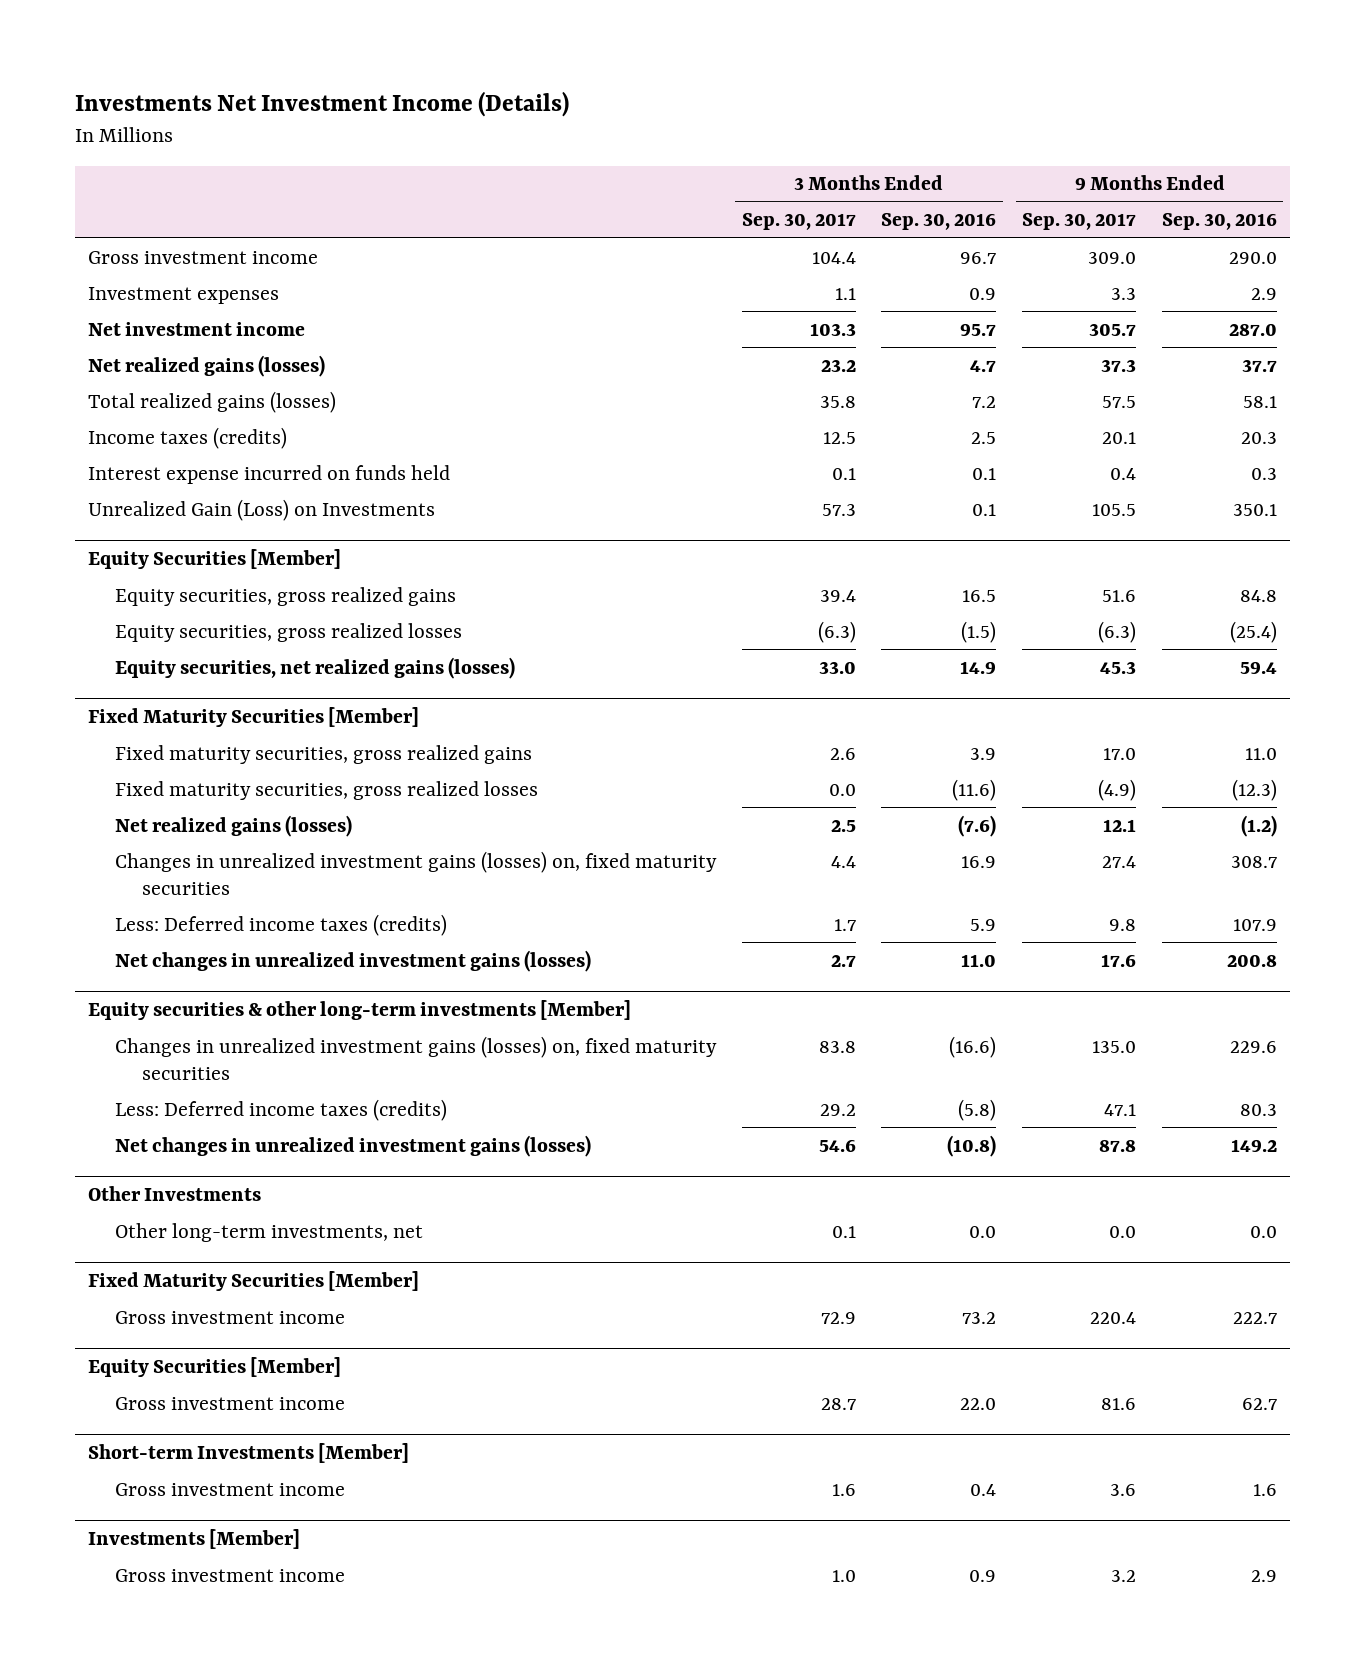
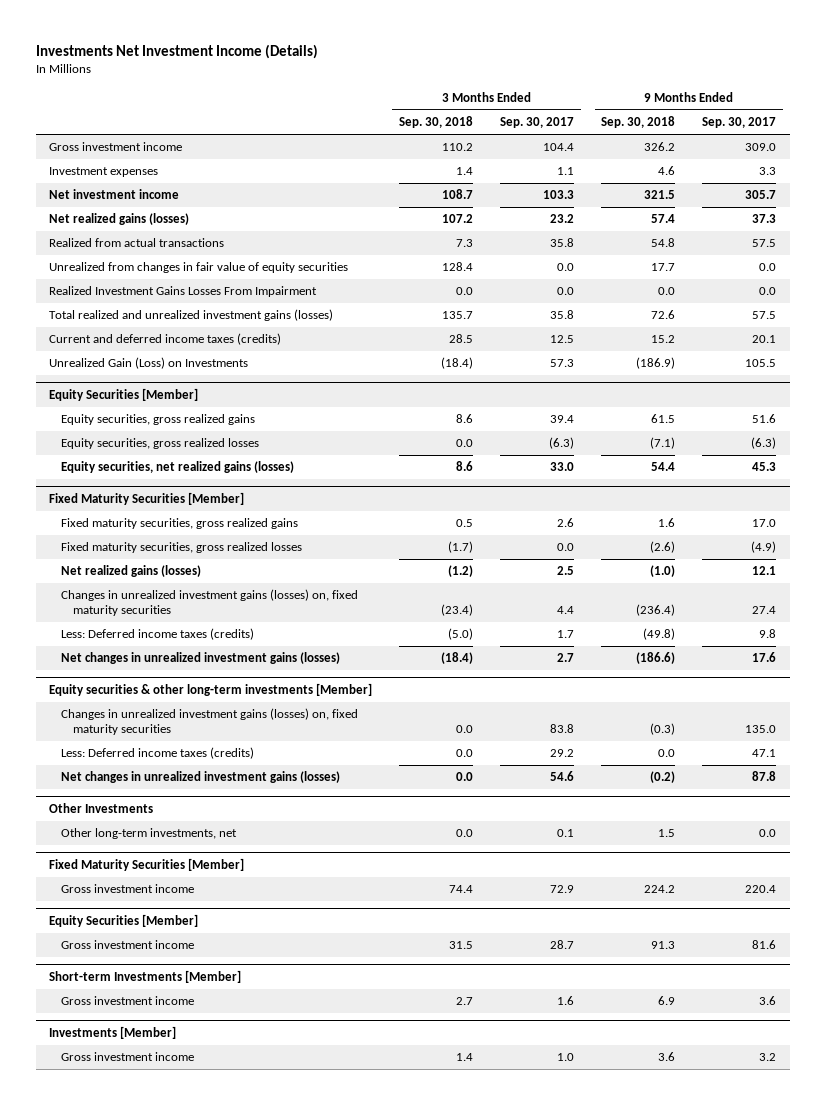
- | 3 Months Ended Sep. 30, 2017 | 3 Months Ended Sep. 30, 2016 | 9 Months Ended Sep. 30, 2017 | 9 Months Ended Sep. 30, 2016
+ | 3 Months Ended Sep. 30, 2018 | 3 Months Ended Sep. 30, 2017 | 9 Months Ended Sep. 30, 2018 | 9 Months Ended Sep. 30, 2017
- Total realized gains (losses) | 35.8 | 7.2 | 57.5 | 58.1
- Income taxes (credits) | 12.5 | 2.5 | 20.1 | 20.3
- Interest expense incurred on funds held | 0.1 | 0.1 | 0.4 | 0.3
+ Realized from actual transactions | 7.3 | 35.8 | 54.8 | 57.5
+ Unrealized from changes in fair value of equity securities | 128.4 | 0.0 | 17.7 | 0.0
+ Realized Investment Gains Losses From Impairment | 0.0 | 0.0 | 0.0 | 0.0
+ Total realized and unrealized investment gains (losses) | 135.7 | 35.8 | 72.6 | 57.5
+ Current and deferred income taxes (credits) | 28.5 | 12.5 | 15.2 | 20.1

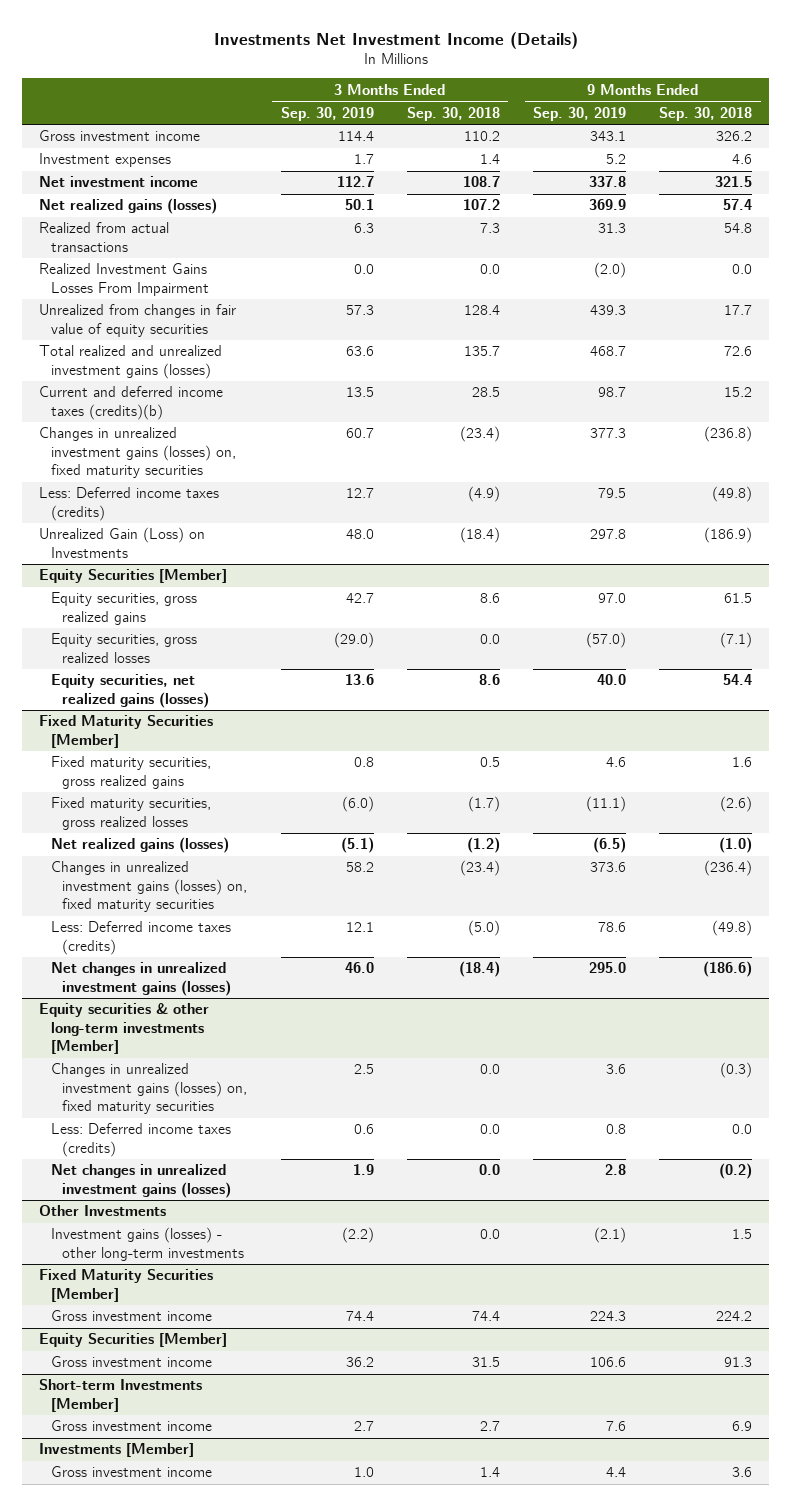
- | 3 Months Ended Sep. 30, 2018 | 3 Months Ended Sep. 30, 2017 | 9 Months Ended Sep. 30, 2018 | 9 Months Ended Sep. 30, 2017
+ | 3 Months Ended Sep. 30, 2019 | 3 Months Ended Sep. 30, 2018 | 9 Months Ended Sep. 30, 2019 | 9 Months Ended Sep. 30, 2018
moved down: Unrealized from changes in fair value of equity securities | 57.3 | 128.4 | 439.3 | 17.7
- Current and deferred income taxes (credits) | 28.5 | 12.5 | 15.2 | 20.1
+ Current and deferred income taxes (credits)(b) | 13.5 | 28.5 | 98.7 | 15.2
+ Changes in unrealized investment gains (losses) on, fixed maturity securities | 60.7 | (23.4) | 377.3 | (236.8)
+ Less: Deferred income taxes (credits) | 12.7 | (4.9) | 79.5 | (49.8)
@ Other Investments
- Other long-term investments, net | 0.0 | 0.1 | 1.5 | 0.0
+ Investment gains (losses) - other long-term investments | (2.2) | 0.0 | (2.1) | 1.5

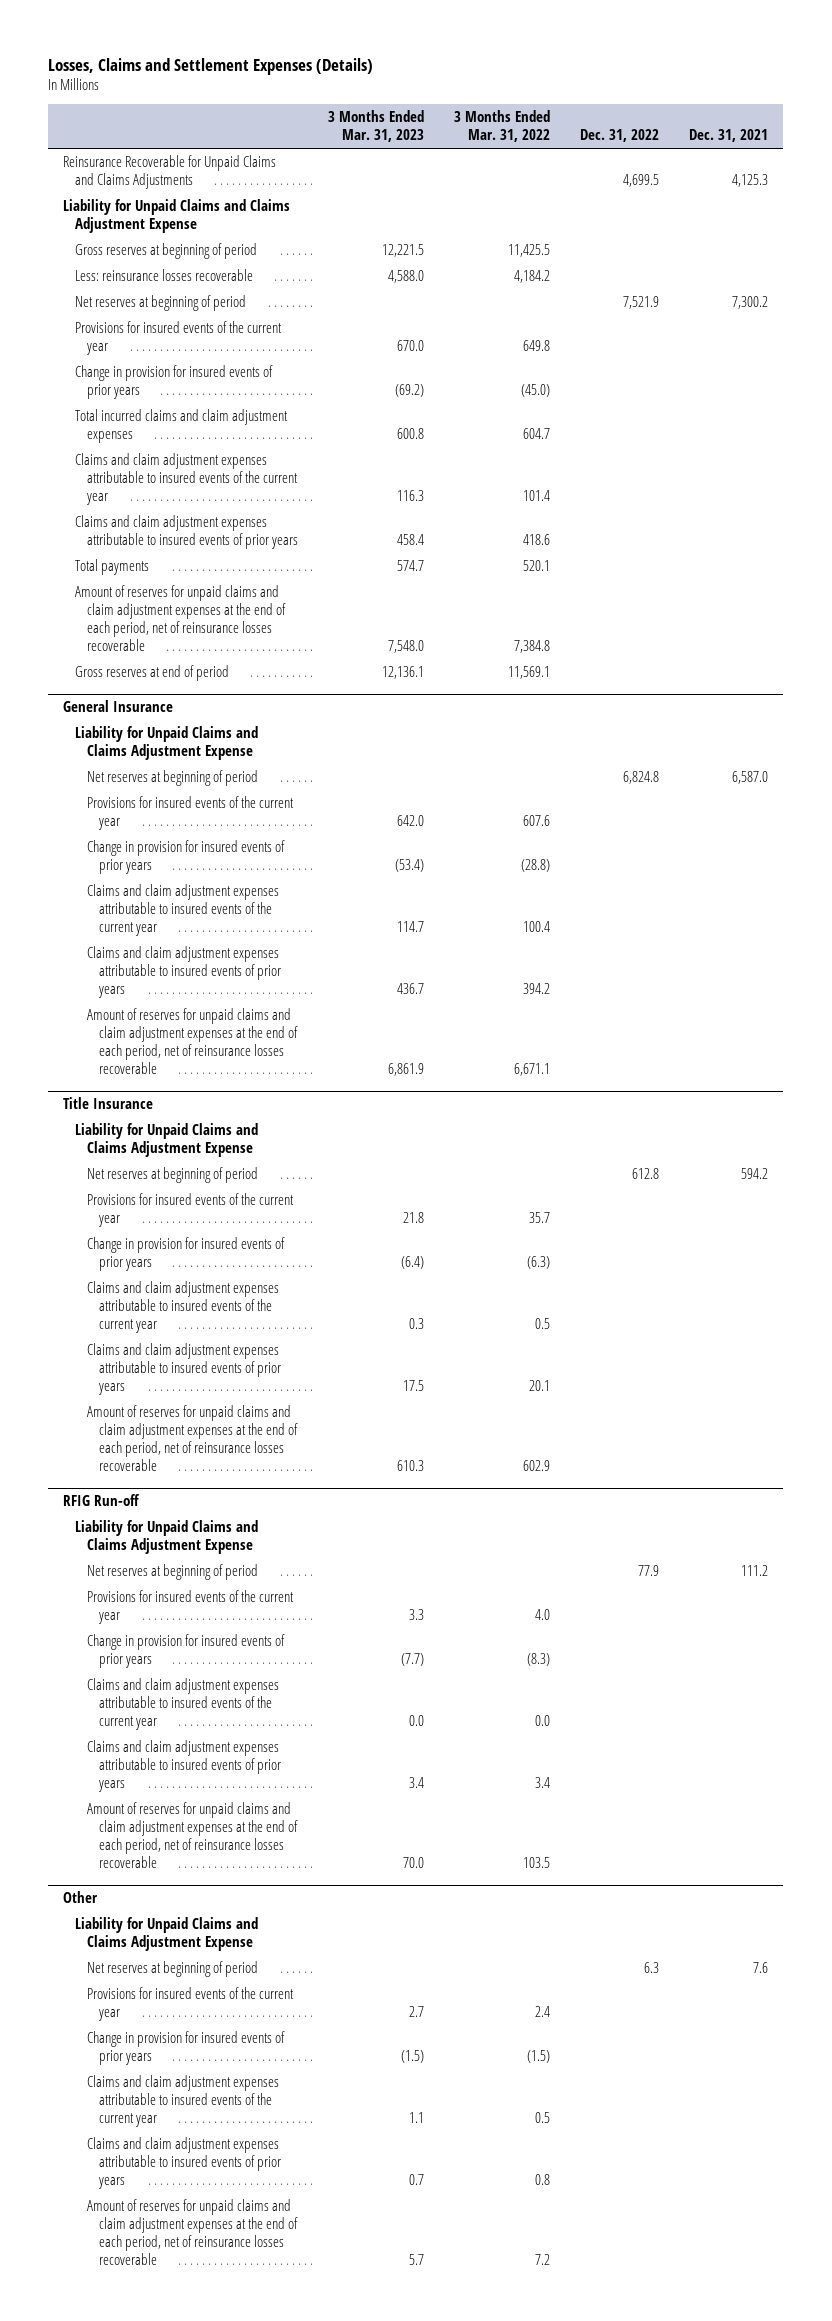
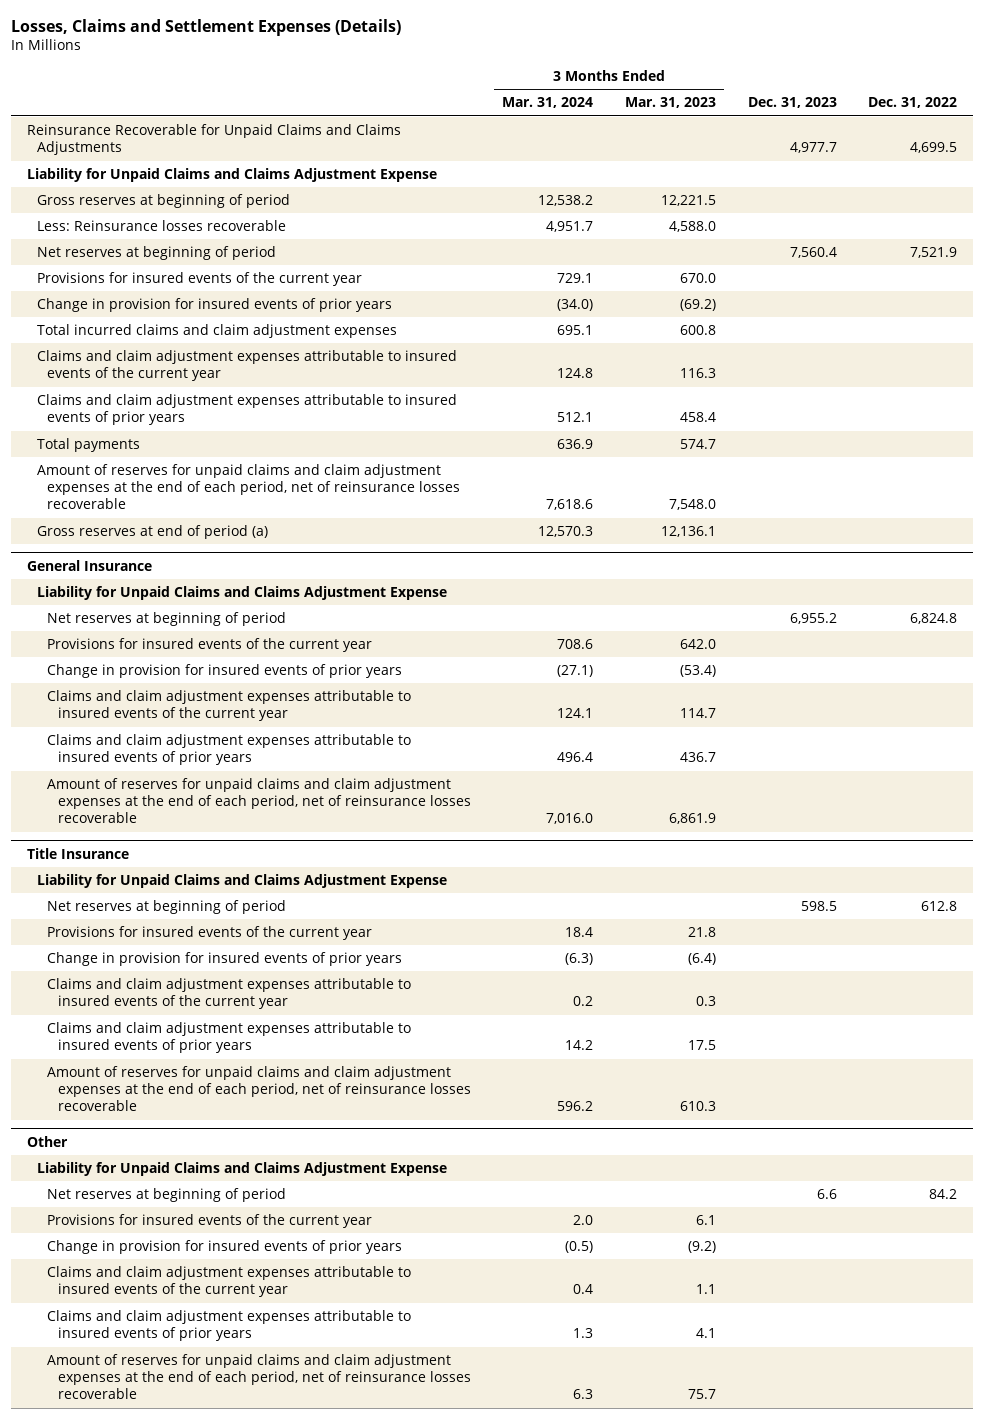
- | 3 Months Ended Mar. 31, 2023 | 3 Months Ended Mar. 31, 2022 | Dec. 31, 2022 | Dec. 31, 2021
+ | 3 Months Ended Mar. 31, 2024 | 3 Months Ended Mar. 31, 2023 | Dec. 31, 2023 | Dec. 31, 2022
- Less: reinsurance losses recoverable | 4,588.0 | 4,184.2 | |
+ Less: Reinsurance losses recoverable | 4,951.7 | 4,588.0 | |
- Gross reserves at end of period | 12,136.1 | 11,569.1 | |
+ Gross reserves at end of period (a) | 12,570.3 | 12,136.1 | |
- RFIG Run-off
- Liability for Unpaid Claims and Claims Adjustment Expense
- Net reserves at beginning of period | | | 77.9 | 111.2
- Provisions for insured events of the current year | 3.3 | 4.0 | |
- Change in provision for insured events of prior years | (7.7) | (8.3) | |
- Claims and claim adjustment expenses attributable to insured events of the current year | 0.0 | 0.0 | |
- Claims and claim adjustment expenses attributable to insured events of prior years | 3.4 | 3.4 | |
- Amount of reserves for unpaid claims and claim adjustment expenses at the end of each period, net of reinsurance losses recoverable | 70.0 | 103.5 | |
@ Other
- Net reserves at beginning of period | | | 6.3 | 7.6
- Provisions for insured events of the current year | 2.7 | 2.4 | |
- Change in provision for insured events of prior years | (1.5) | (1.5) | |
+ Net reserves at beginning of period | | | 6.6 | 84.2
+ Provisions for insured events of the current year | 2.0 | 6.1 | |
+ Change in provision for insured events of prior years | (0.5) | (9.2) | |
- Claims and claim adjustment expenses attributable to insured events of prior years | 0.7 | 0.8 | |
- Amount of reserves for unpaid claims and claim adjustment expenses at the end of each period, net of reinsurance losses recoverable | 5.7 | 7.2 | |
+ Claims and claim adjustment expenses attributable to insured events of prior years | 1.3 | 4.1 | |
+ Amount of reserves for unpaid claims and claim adjustment expenses at the end of each period, net of reinsurance losses recoverable | 6.3 | 75.7 | |

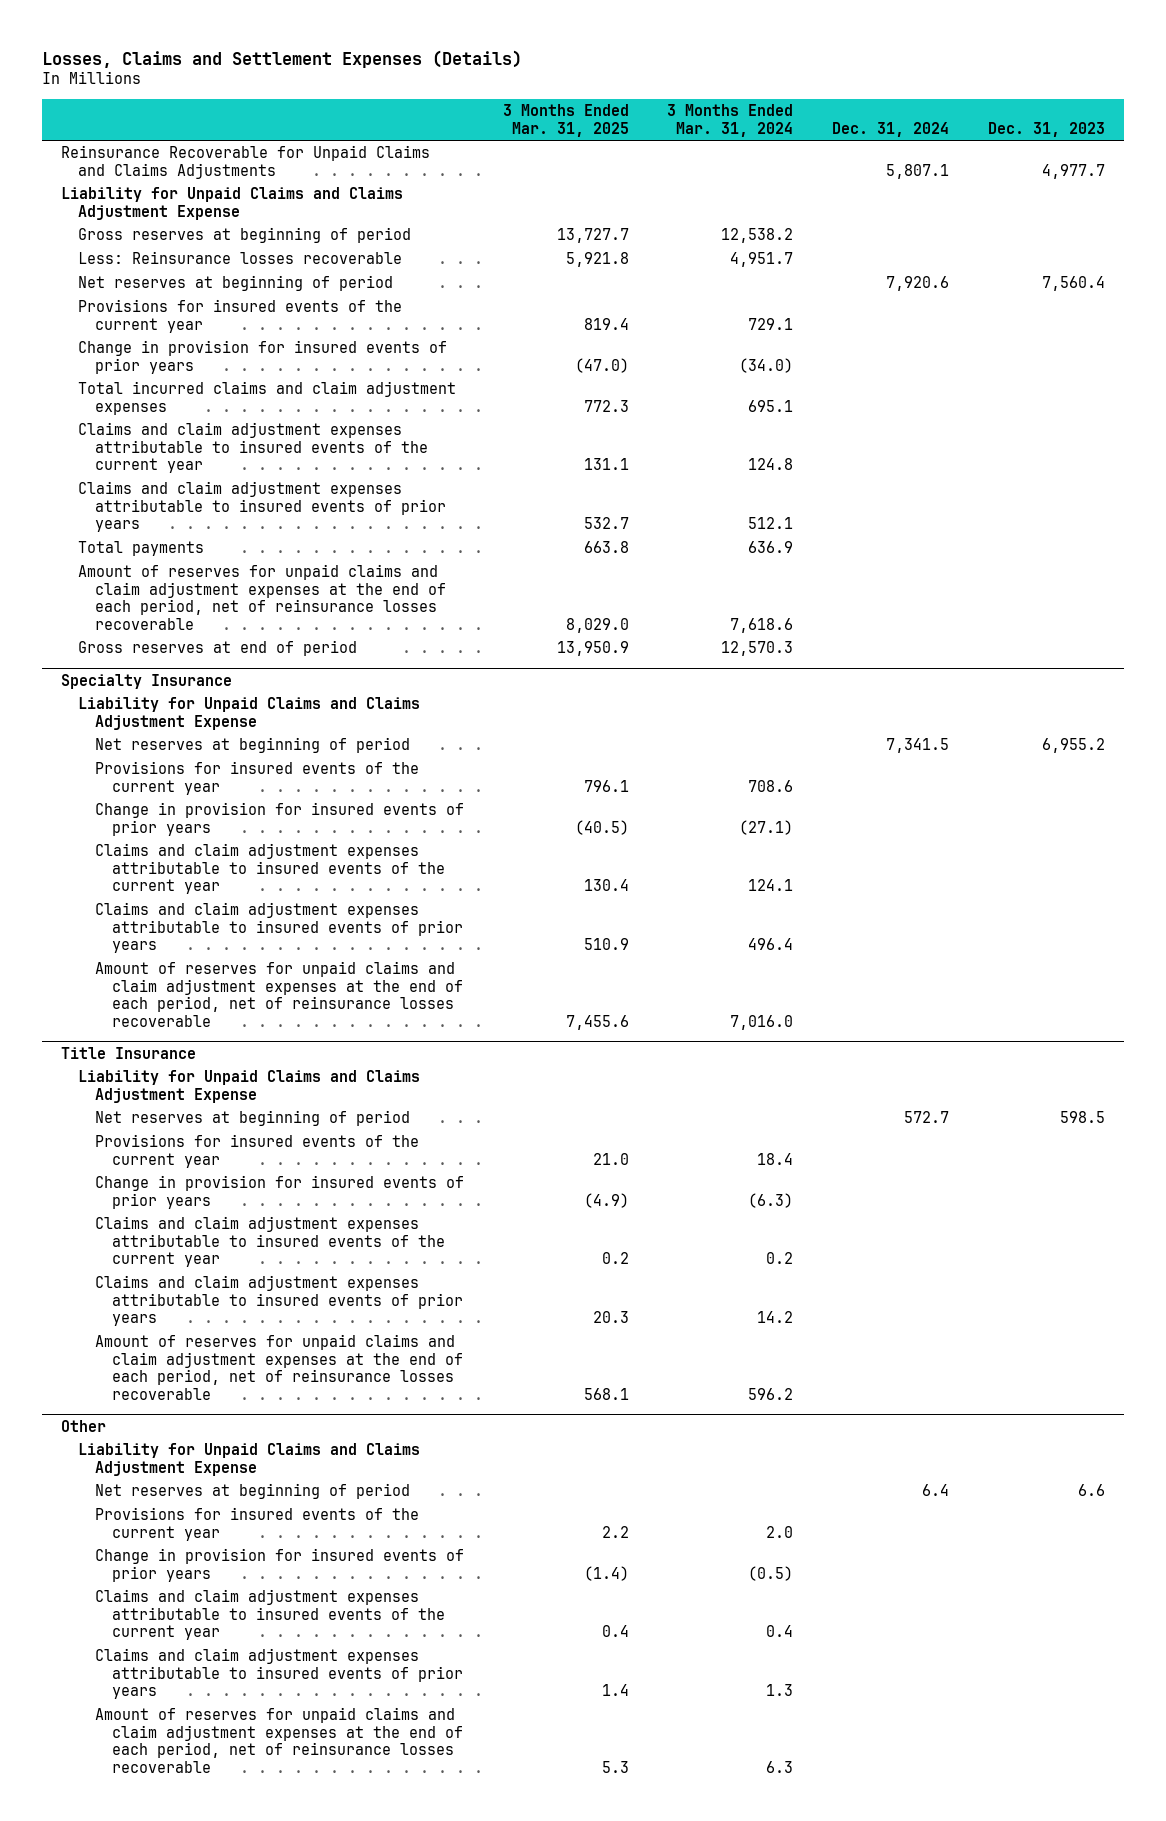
- | 3 Months Ended Mar. 31, 2024 | 3 Months Ended Mar. 31, 2023 | Dec. 31, 2023 | Dec. 31, 2022
+ | 3 Months Ended Mar. 31, 2025 | 3 Months Ended Mar. 31, 2024 | Dec. 31, 2024 | Dec. 31, 2023
- Gross reserves at end of period (a) | 12,570.3 | 12,136.1 | |
- General Insurance
+ Gross reserves at end of period | 13,950.9 | 12,570.3 | |
+ Specialty Insurance

